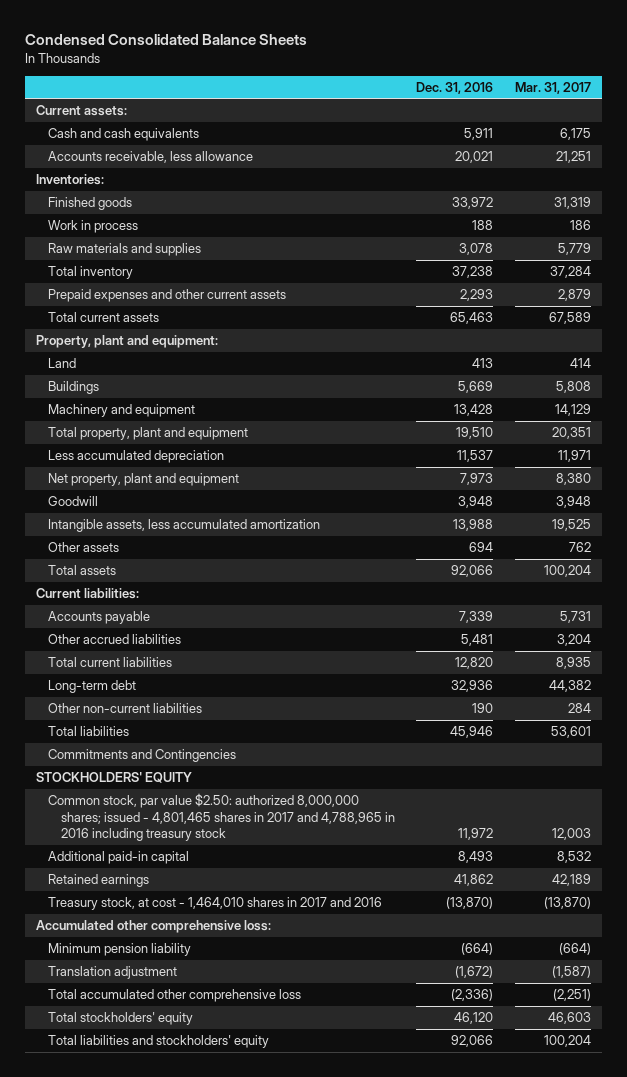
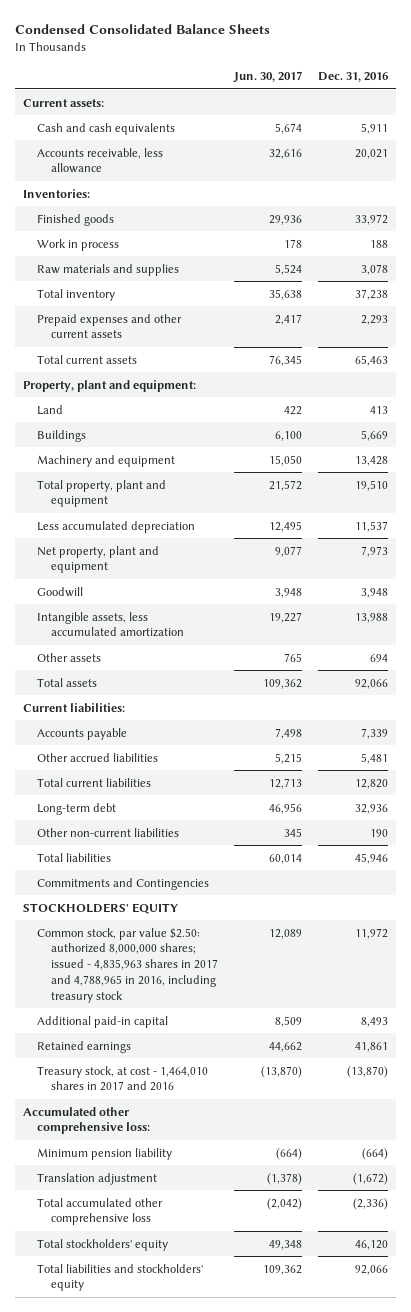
- | Dec. 31, 2016 | Mar. 31, 2017
+ | Jun. 30, 2017 | Dec. 31, 2016
- Common stock, par value $2.50: authorized 8,000,000 shares; issued - 4,801,465 shares in 2017 and 4,788,965 in 2016 including treasury stock | 11,972 | 12,003
+ Common stock, par value $2.50: authorized 8,000,000 shares; issued - 4,835,963 shares in 2017 and 4,788,965 in 2016, including treasury stock | 12,089 | 11,972
- Retained earnings | 41,862 | 42,189
+ Retained earnings | 44,662 | 41,861

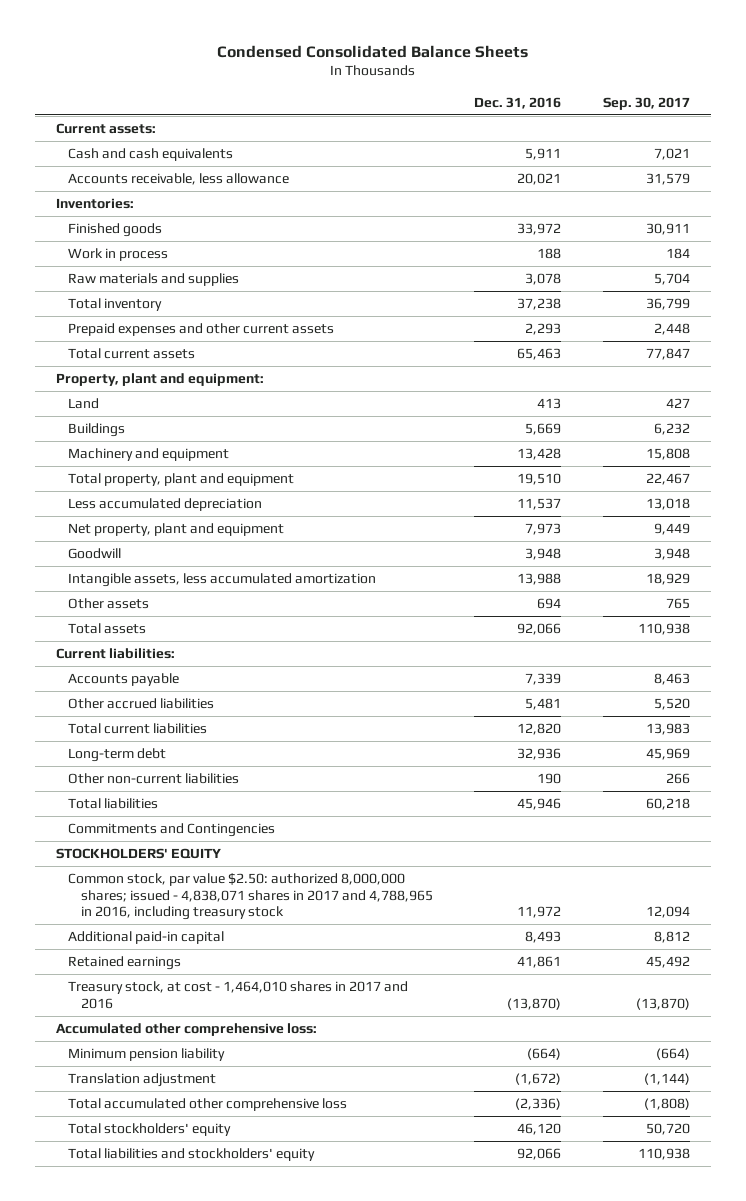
- | Jun. 30, 2017 | Dec. 31, 2016
+ | Dec. 31, 2016 | Sep. 30, 2017
- Common stock, par value $2.50: authorized 8,000,000 shares; issued - 4,835,963 shares in 2017 and 4,788,965 in 2016, including treasury stock | 12,089 | 11,972
+ Common stock, par value $2.50: authorized 8,000,000 shares; issued - 4,838,071 shares in 2017 and 4,788,965 in 2016, including treasury stock | 11,972 | 12,094

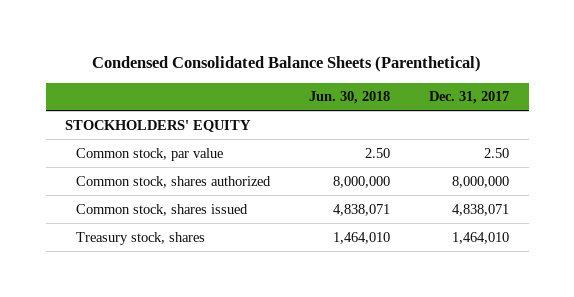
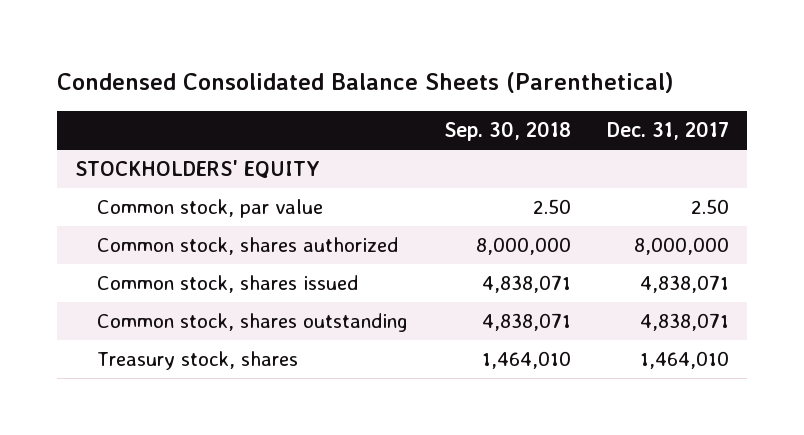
- | Jun. 30, 2018 | Dec. 31, 2017
+ | Sep. 30, 2018 | Dec. 31, 2017
+ Common stock, shares outstanding | 4,838,071 | 4,838,071

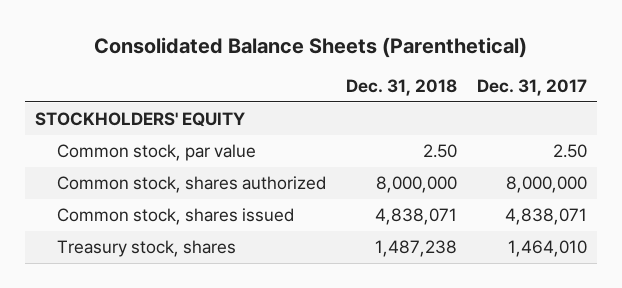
- Condensed Consolidated Balance Sheets (Parenthetical)
+ Consolidated Balance Sheets (Parenthetical)
- | Sep. 30, 2018 | Dec. 31, 2017
+ | Dec. 31, 2018 | Dec. 31, 2017
- Common stock, shares outstanding | 4,838,071 | 4,838,071

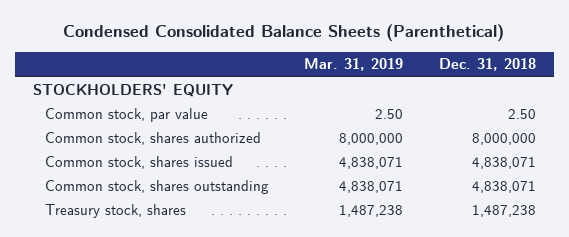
- Consolidated Balance Sheets (Parenthetical)
+ Condensed Consolidated Balance Sheets (Parenthetical)
- | Dec. 31, 2018 | Dec. 31, 2017
+ | Mar. 31, 2019 | Dec. 31, 2018
+ Common stock, shares outstanding | 4,838,071 | 4,838,071

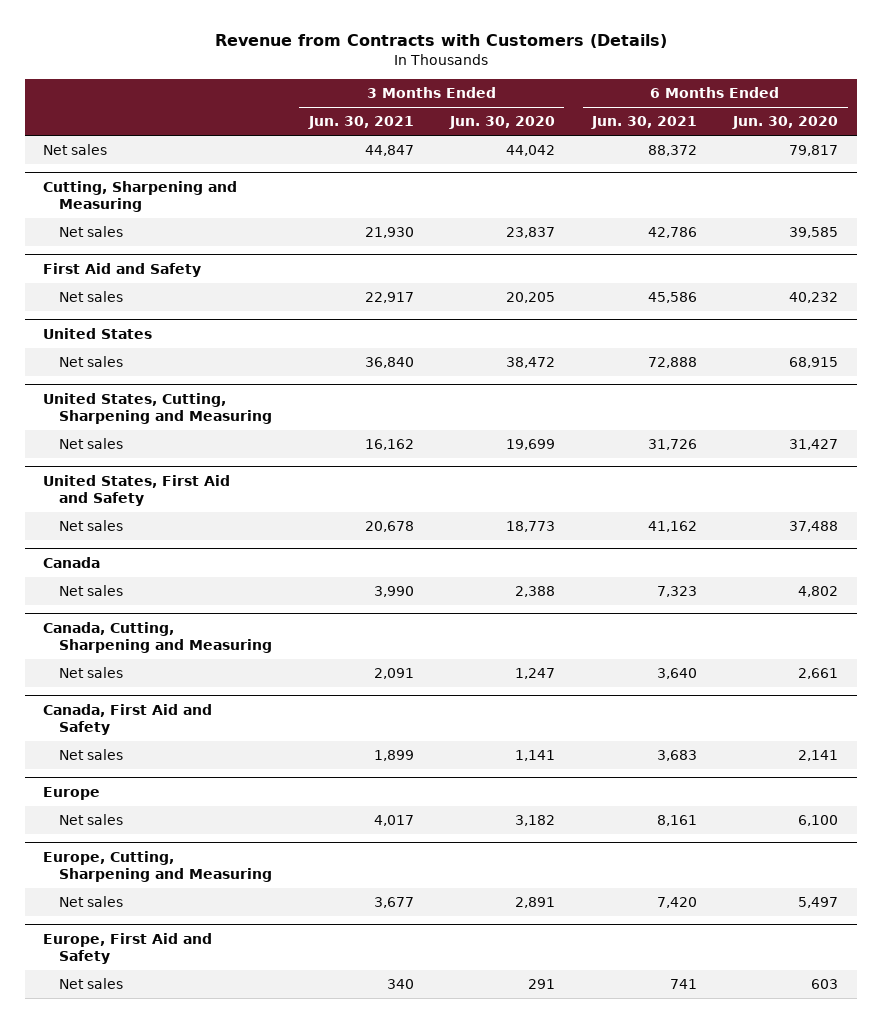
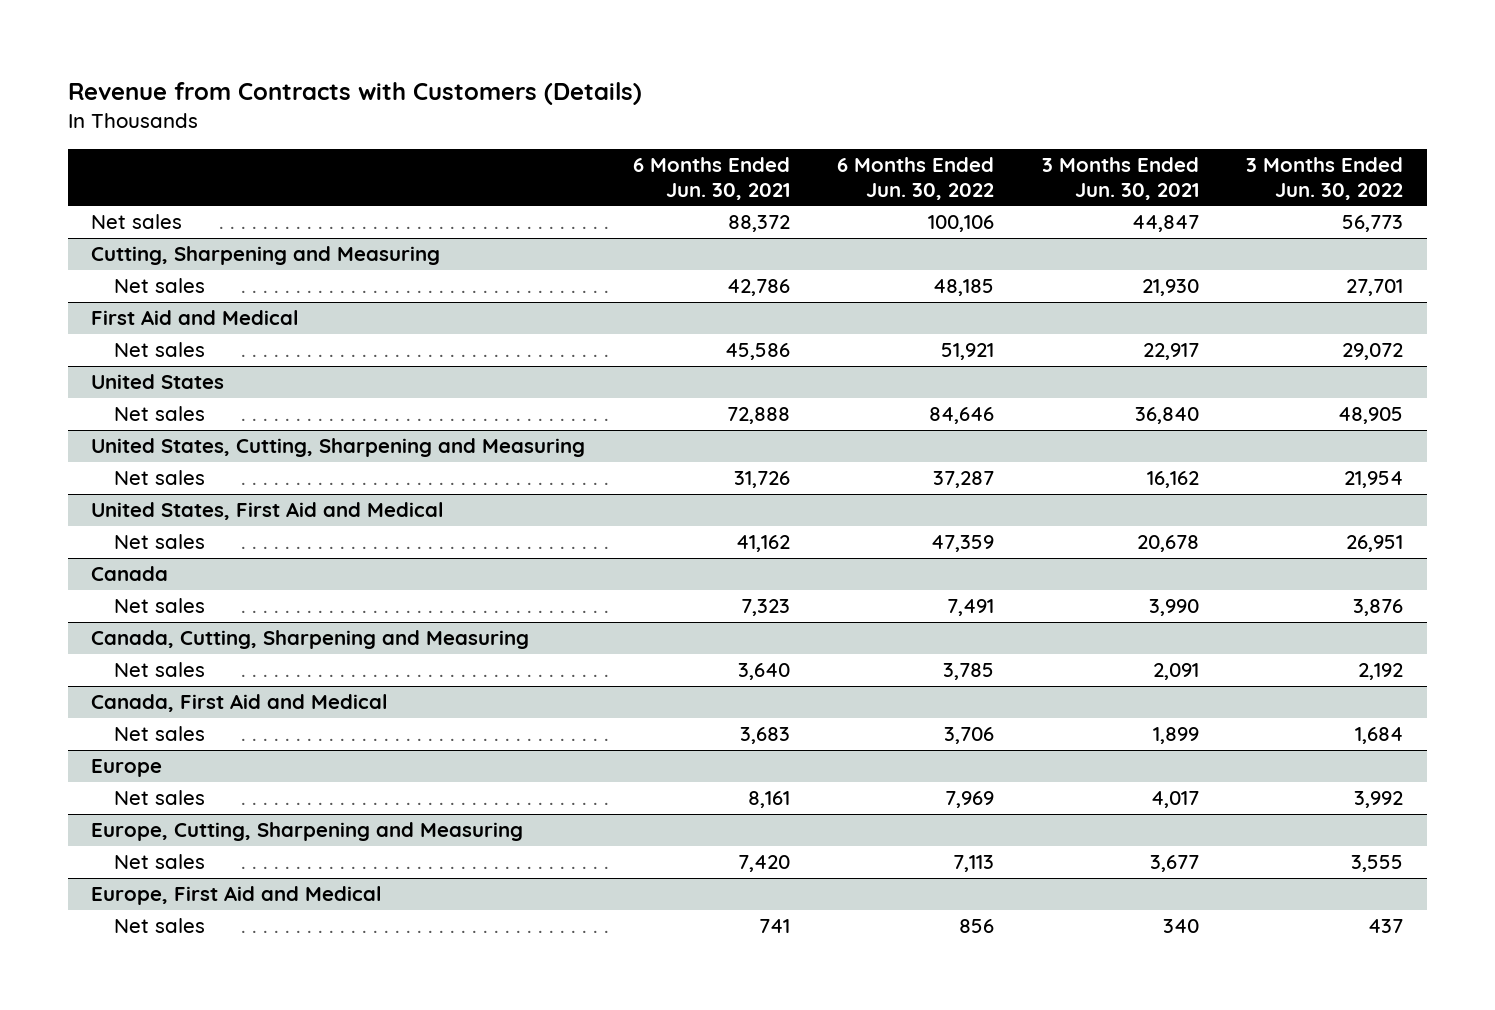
- | 3 Months Ended Jun. 30, 2021 | 3 Months Ended Jun. 30, 2020 | 6 Months Ended Jun. 30, 2021 | 6 Months Ended Jun. 30, 2020
+ | 6 Months Ended Jun. 30, 2021 | 6 Months Ended Jun. 30, 2022 | 3 Months Ended Jun. 30, 2021 | 3 Months Ended Jun. 30, 2022
- First Aid and Safety
+ First Aid and Medical
- United States, First Aid and Safety
+ United States, First Aid and Medical
- Canada, First Aid and Safety
+ Canada, First Aid and Medical
- Europe, First Aid and Safety
+ Europe, First Aid and Medical

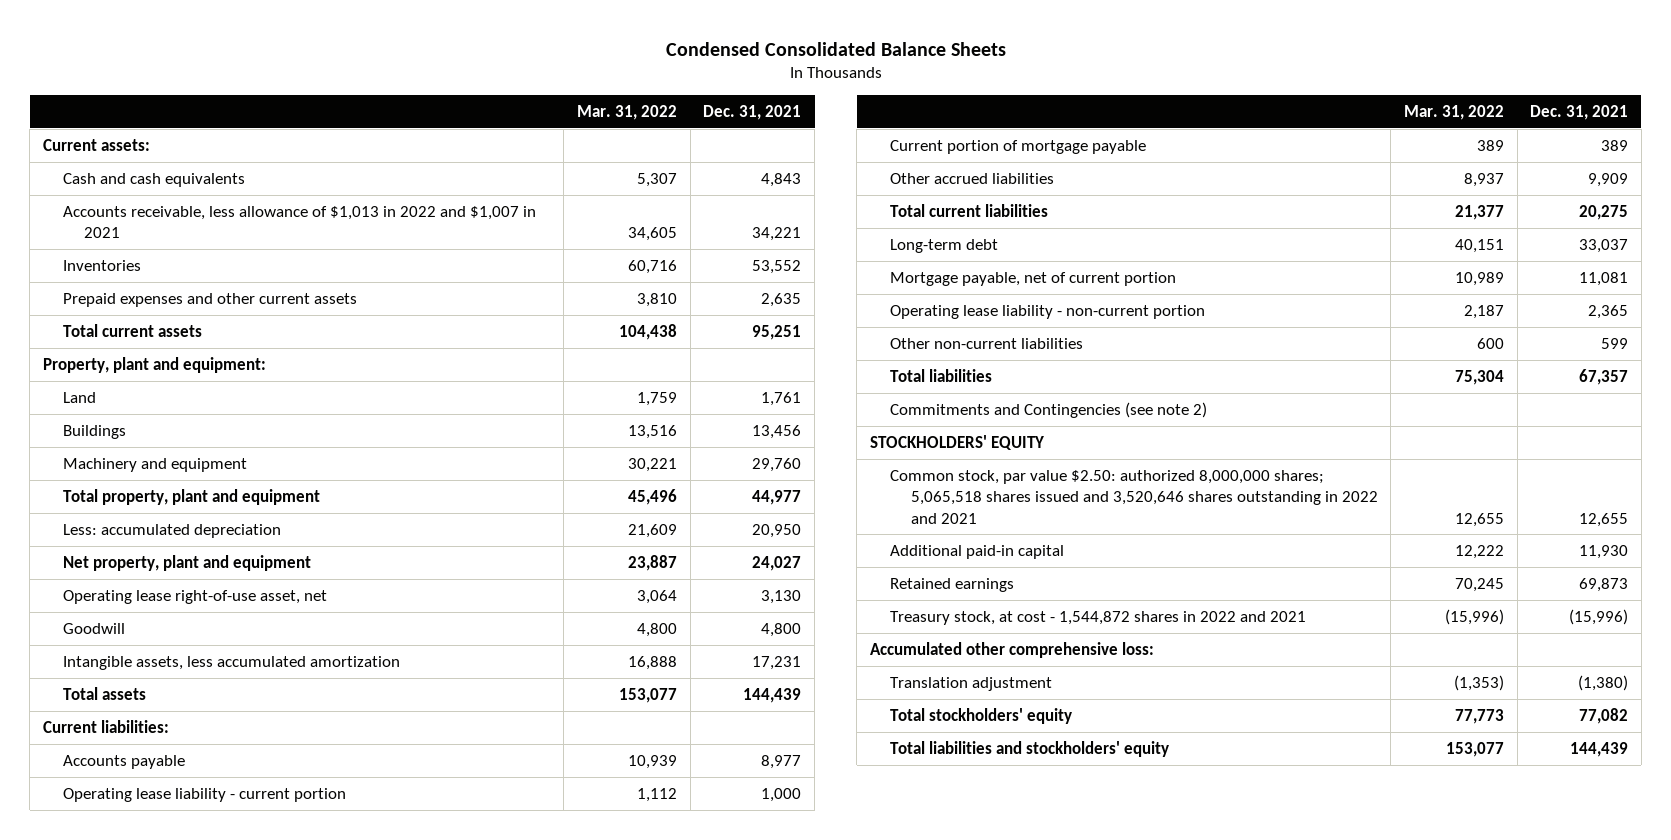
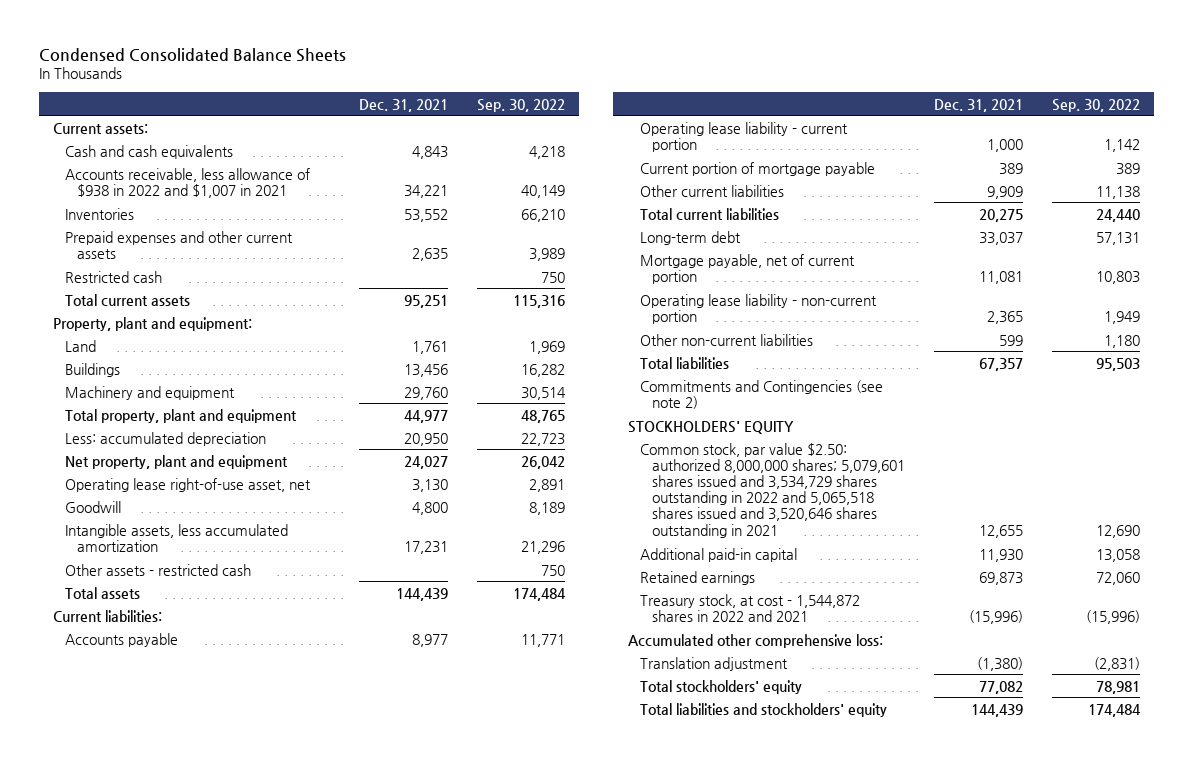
- | Mar. 31, 2022 | Dec. 31, 2021
+ | Dec. 31, 2021 | Sep. 30, 2022
- Accounts receivable, less allowance of $1,013 in 2022 and $1,007 in 2021 | 34,605 | 34,221
+ Accounts receivable, less allowance of $938 in 2022 and $1,007 in 2021 | 34,221 | 40,149
+ Restricted cash | | 750
+ Other assets - restricted cash | | 750
- Other accrued liabilities | 8,937 | 9,909
+ Other current liabilities | 9,909 | 11,138
- Common stock, par value $2.50: authorized 8,000,000 shares; 5,065,518 shares issued and 3,520,646 shares outstanding in 2022 and 2021 | 12,655 | 12,655
+ Common stock, par value $2.50: authorized 8,000,000 shares; 5,079,601 shares issued and 3,534,729 shares outstanding in 2022 and 5,065,518 shares issued and 3,520,646 shares outstanding in 2021 | 12,655 | 12,690

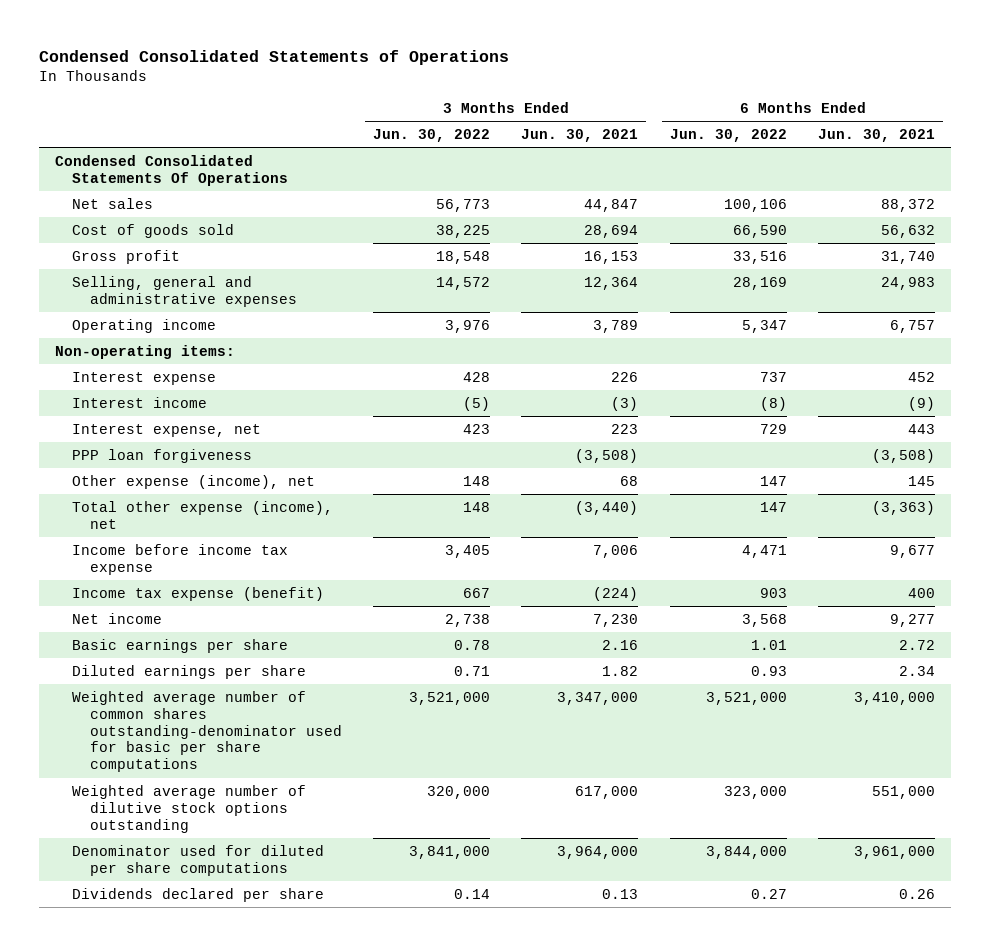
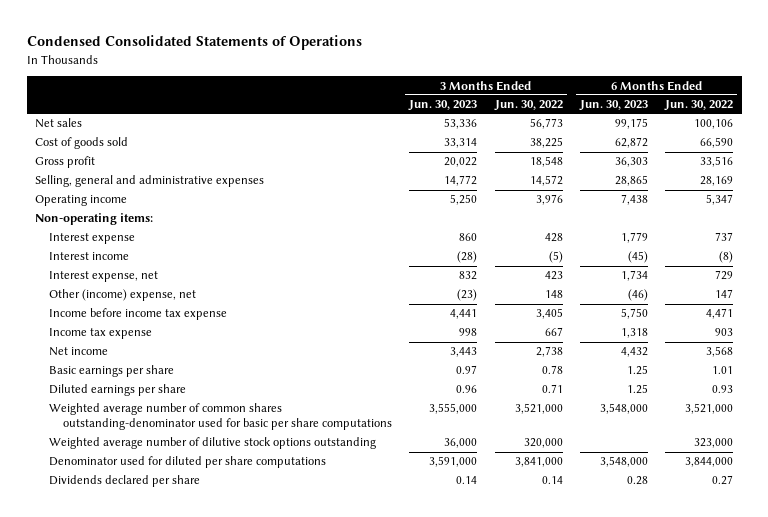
- | 3 Months Ended Jun. 30, 2022 | 3 Months Ended Jun. 30, 2021 | 6 Months Ended Jun. 30, 2022 | 6 Months Ended Jun. 30, 2021
+ | 3 Months Ended Jun. 30, 2023 | 3 Months Ended Jun. 30, 2022 | 6 Months Ended Jun. 30, 2023 | 6 Months Ended Jun. 30, 2022
- Condensed Consolidated Statements Of Operations
- PPP loan forgiveness | | (3,508) | | (3,508)
- Other expense (income), net | 148 | 68 | 147 | 145
- Total other expense (income), net | 148 | (3,440) | 147 | (3,363)
+ Other (income) expense, net | (23) | 148 | (46) | 147
- Income tax expense (benefit) | 667 | (224) | 903 | 400
+ Income tax expense | 998 | 667 | 1,318 | 903

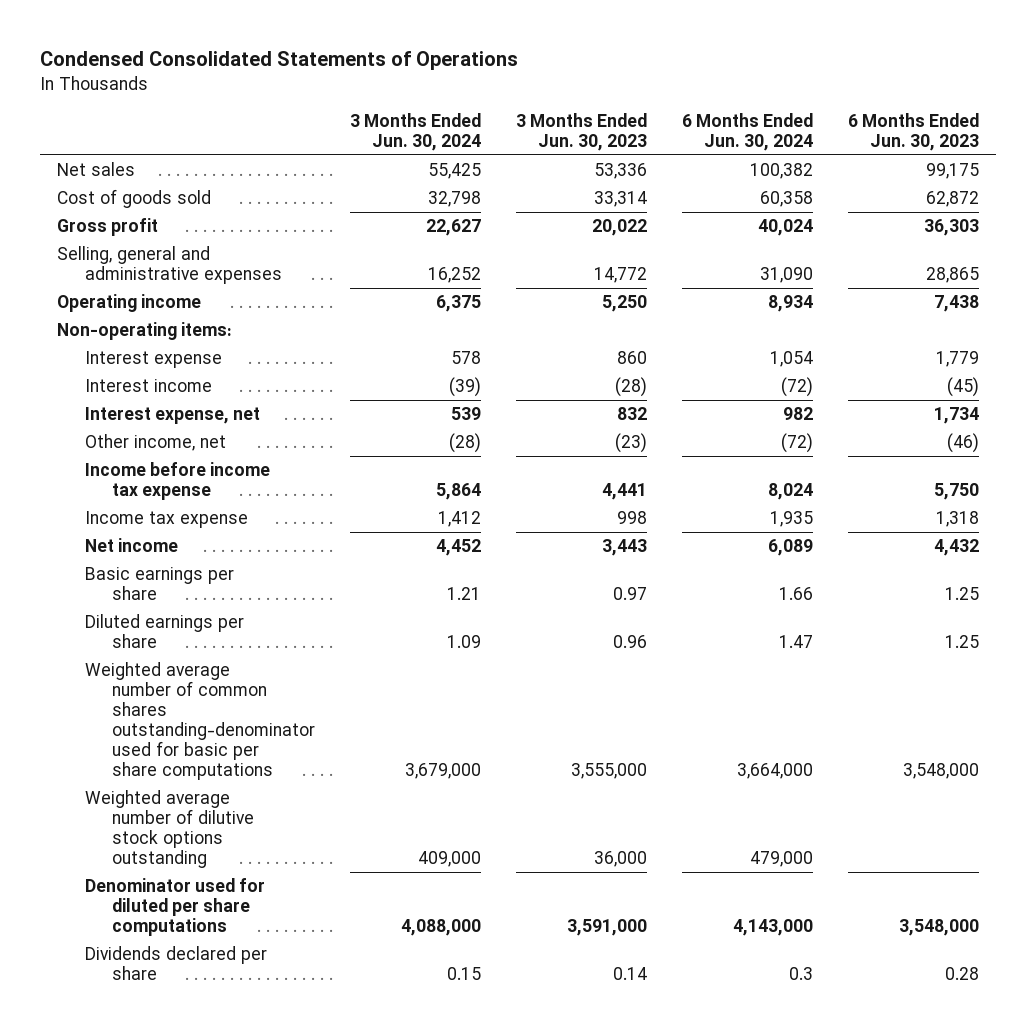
- | 3 Months Ended Jun. 30, 2023 | 3 Months Ended Jun. 30, 2022 | 6 Months Ended Jun. 30, 2023 | 6 Months Ended Jun. 30, 2022
+ | 3 Months Ended Jun. 30, 2024 | 3 Months Ended Jun. 30, 2023 | 6 Months Ended Jun. 30, 2024 | 6 Months Ended Jun. 30, 2023
- Other (income) expense, net | (23) | 148 | (46) | 147
+ Other income, net | (28) | (23) | (72) | (46)

